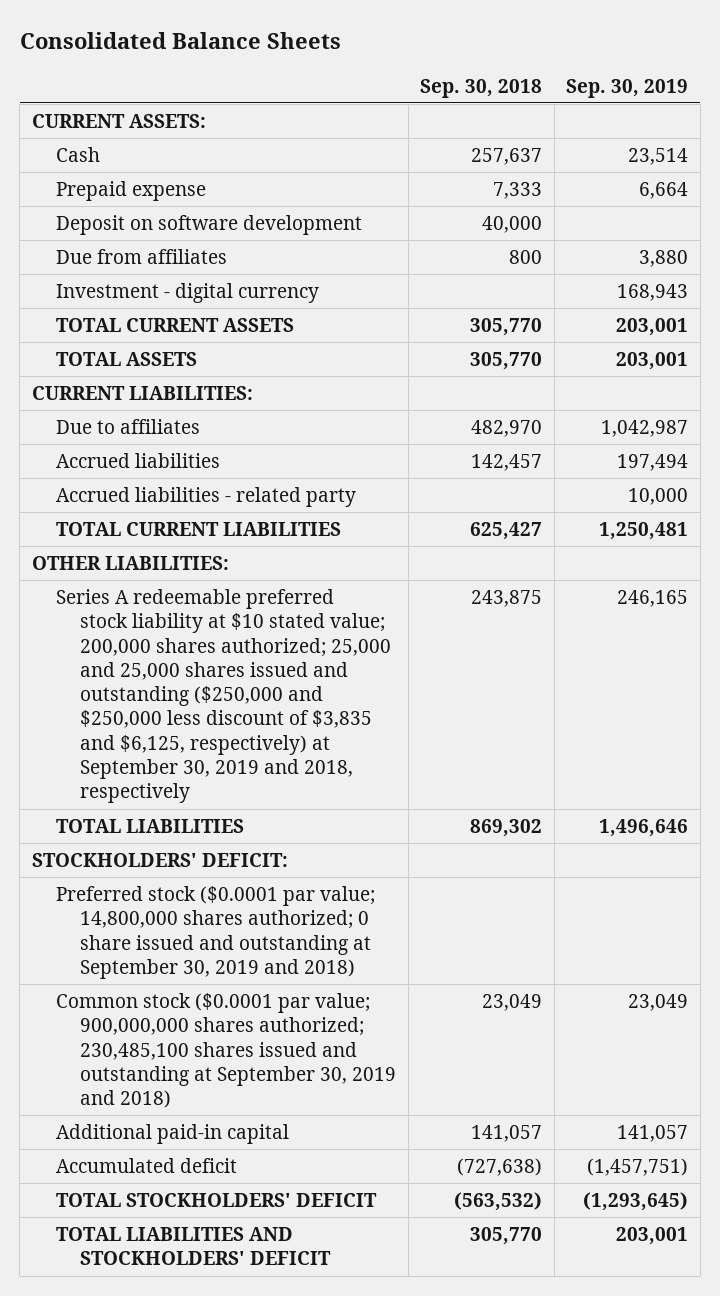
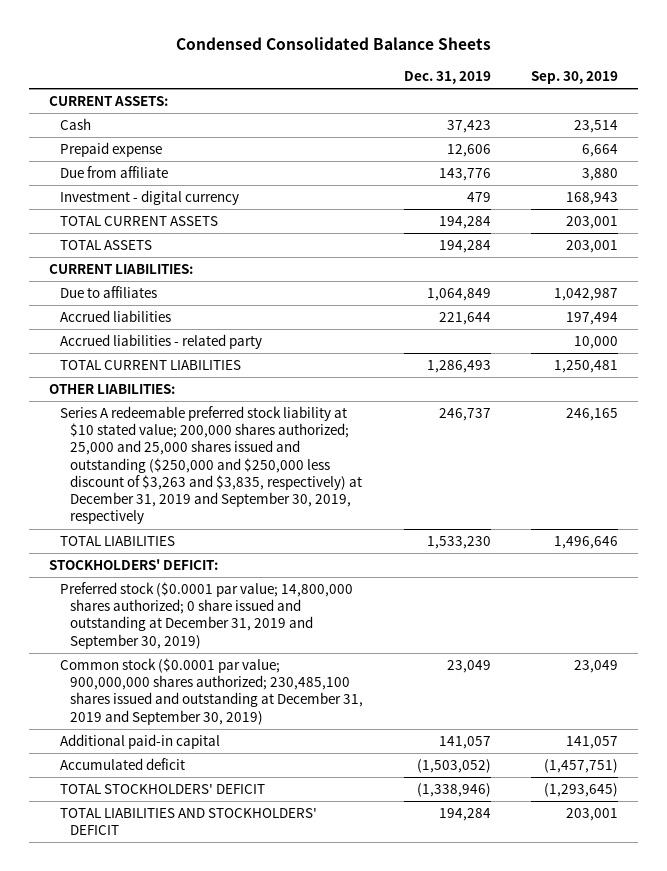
- Consolidated Balance Sheets
+ Condensed Consolidated Balance Sheets
- | Sep. 30, 2018 | Sep. 30, 2019
+ | Dec. 31, 2019 | Sep. 30, 2019
- Deposit on software development | 40,000 |
- Due from affiliates | 800 | 3,880
+ Due from affiliate | 143,776 | 3,880
- Series A redeemable preferred stock liability at $10 stated value; 200,000 shares authorized; 25,000 and 25,000 shares issued and outstanding ($250,000 and $250,000 less discount of $3,835 and $6,125, respectively) at September 30, 2019 and 2018, respectively | 243,875 | 246,165
+ Series A redeemable preferred stock liability at $10 stated value; 200,000 shares authorized; 25,000 and 25,000 shares issued and outstanding ($250,000 and $250,000 less discount of $3,263 and $3,835, respectively) at December 31, 2019 and September 30, 2019, respectively | 246,737 | 246,165
- Preferred stock ($0.0001 par value; 14,800,000 shares authorized; 0 share issued and outstanding at September 30, 2019 and 2018)
- Common stock ($0.0001 par value; 900,000,000 shares authorized; 230,485,100 shares issued and outstanding at September 30, 2019 and 2018) | 23,049 | 23,049
+ Preferred stock ($0.0001 par value; 14,800,000 shares authorized; 0 share issued and outstanding at December 31, 2019 and September 30, 2019)
+ Common stock ($0.0001 par value; 900,000,000 shares authorized; 230,485,100 shares issued and outstanding at December 31, 2019 and September 30, 2019) | 23,049 | 23,049

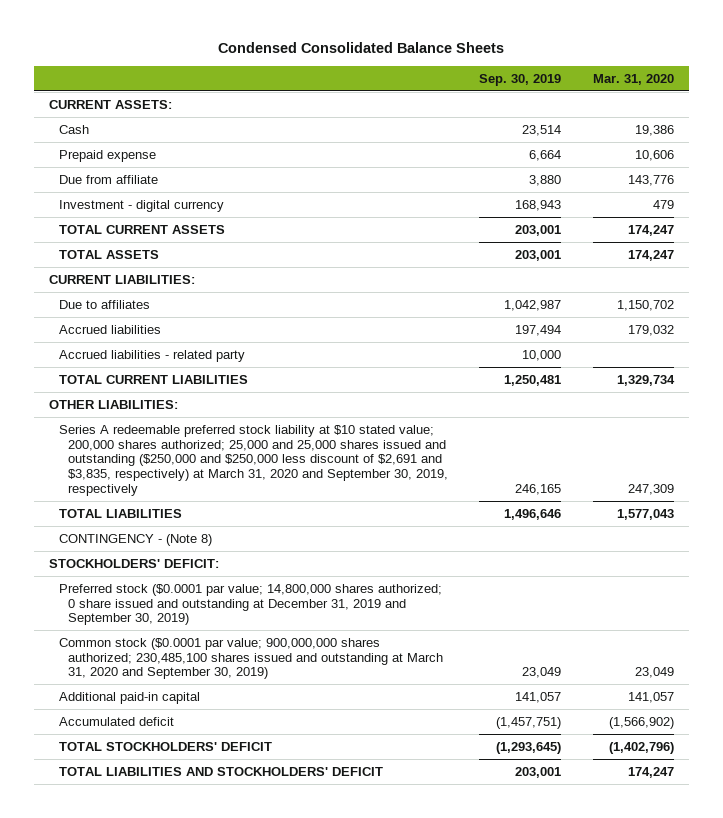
- | Dec. 31, 2019 | Sep. 30, 2019
+ | Sep. 30, 2019 | Mar. 31, 2020
- Series A redeemable preferred stock liability at $10 stated value; 200,000 shares authorized; 25,000 and 25,000 shares issued and outstanding ($250,000 and $250,000 less discount of $3,263 and $3,835, respectively) at December 31, 2019 and September 30, 2019, respectively | 246,737 | 246,165
+ Series A redeemable preferred stock liability at $10 stated value; 200,000 shares authorized; 25,000 and 25,000 shares issued and outstanding ($250,000 and $250,000 less discount of $2,691 and $3,835, respectively) at March 31, 2020 and September 30, 2019, respectively | 246,165 | 247,309
+ CONTINGENCY - (Note 8)
- Common stock ($0.0001 par value; 900,000,000 shares authorized; 230,485,100 shares issued and outstanding at December 31, 2019 and September 30, 2019) | 23,049 | 23,049
+ Common stock ($0.0001 par value; 900,000,000 shares authorized; 230,485,100 shares issued and outstanding at March 31, 2020 and September 30, 2019) | 23,049 | 23,049

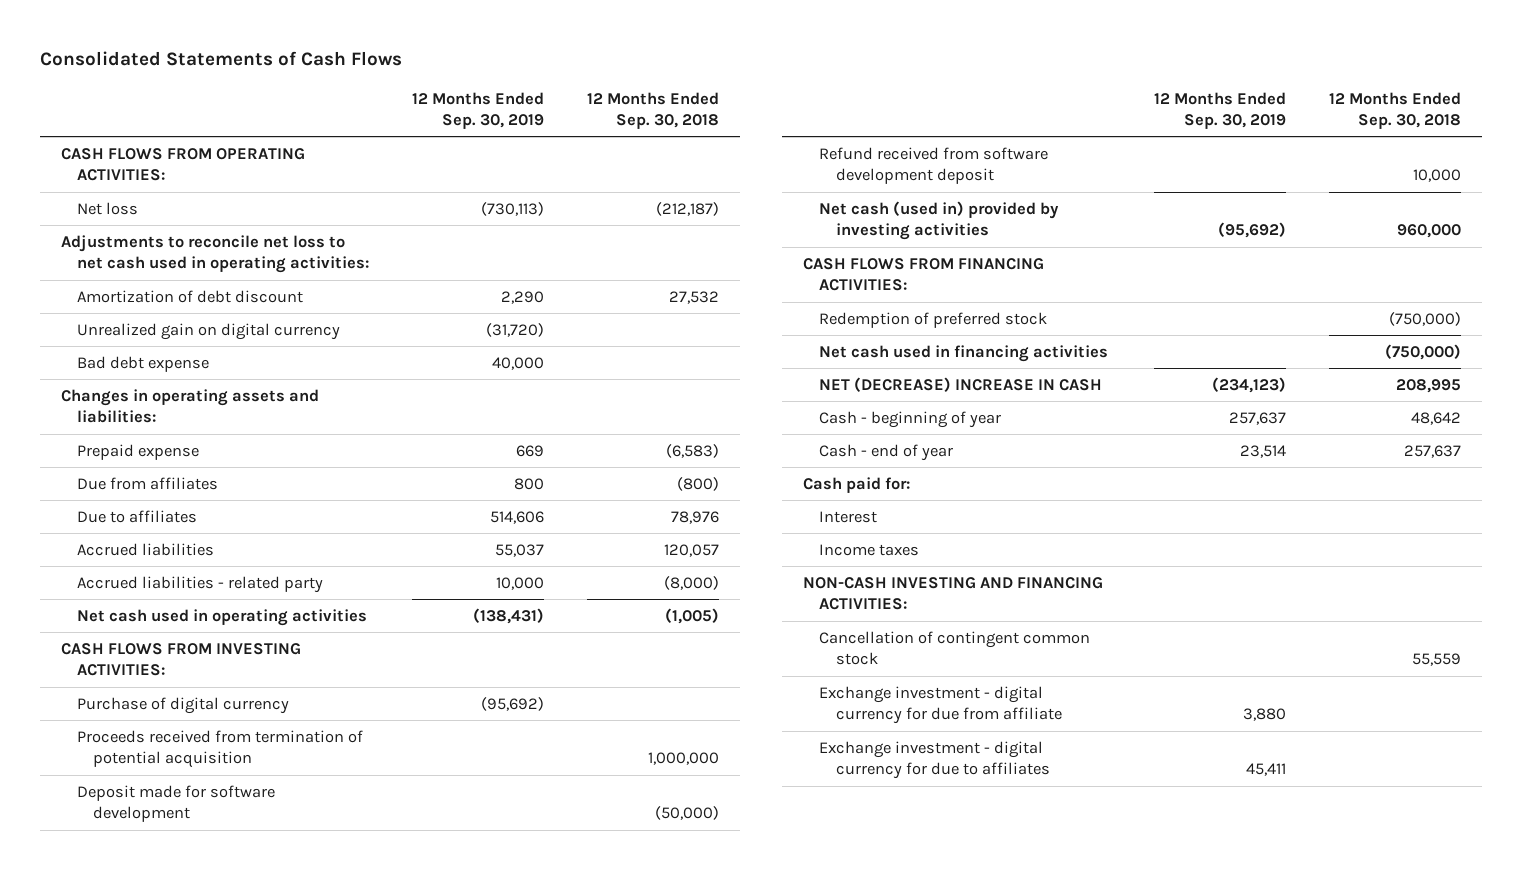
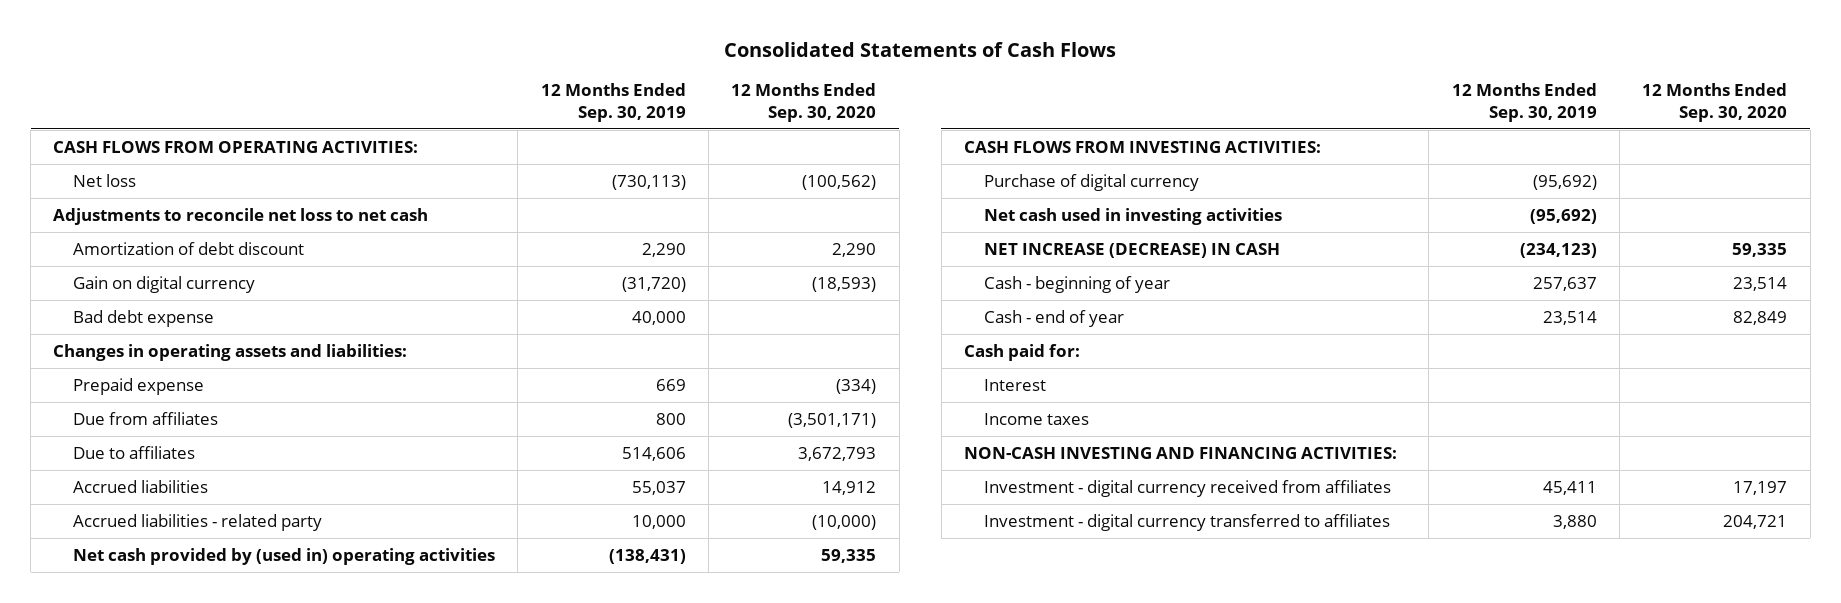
- | 12 Months Ended Sep. 30, 2019 | 12 Months Ended Sep. 30, 2018
+ | 12 Months Ended Sep. 30, 2019 | 12 Months Ended Sep. 30, 2020
- Adjustments to reconcile net loss to net cash used in operating activities:
+ Adjustments to reconcile net loss to net cash
- Unrealized gain on digital currency | (31,720) |
+ Gain on digital currency | (31,720) | (18,593)
- Net cash used in operating activities | (138,431) | (1,005)
+ Net cash provided by (used in) operating activities | (138,431) | 59,335
- Proceeds received from termination of potential acquisition | | 1,000,000
- Deposit made for software development | | (50,000)
- Refund received from software development deposit | | 10,000
- Net cash (used in) provided by investing activities | (95,692) | 960,000
- CASH FLOWS FROM FINANCING ACTIVITIES:
- Redemption of preferred stock | | (750,000)
- Net cash used in financing activities | | (750,000)
- NET (DECREASE) INCREASE IN CASH | (234,123) | 208,995
+ Net cash used in investing activities | (95,692) |
+ NET INCREASE (DECREASE) IN CASH | (234,123) | 59,335
- Cancellation of contingent common stock | | 55,559
- Exchange investment - digital currency for due from affiliate | 3,880 |
- Exchange investment - digital currency for due to affiliates | 45,411 |
+ Investment - digital currency received from affiliates | 45,411 | 17,197
+ Investment - digital currency transferred to affiliates | 3,880 | 204,721

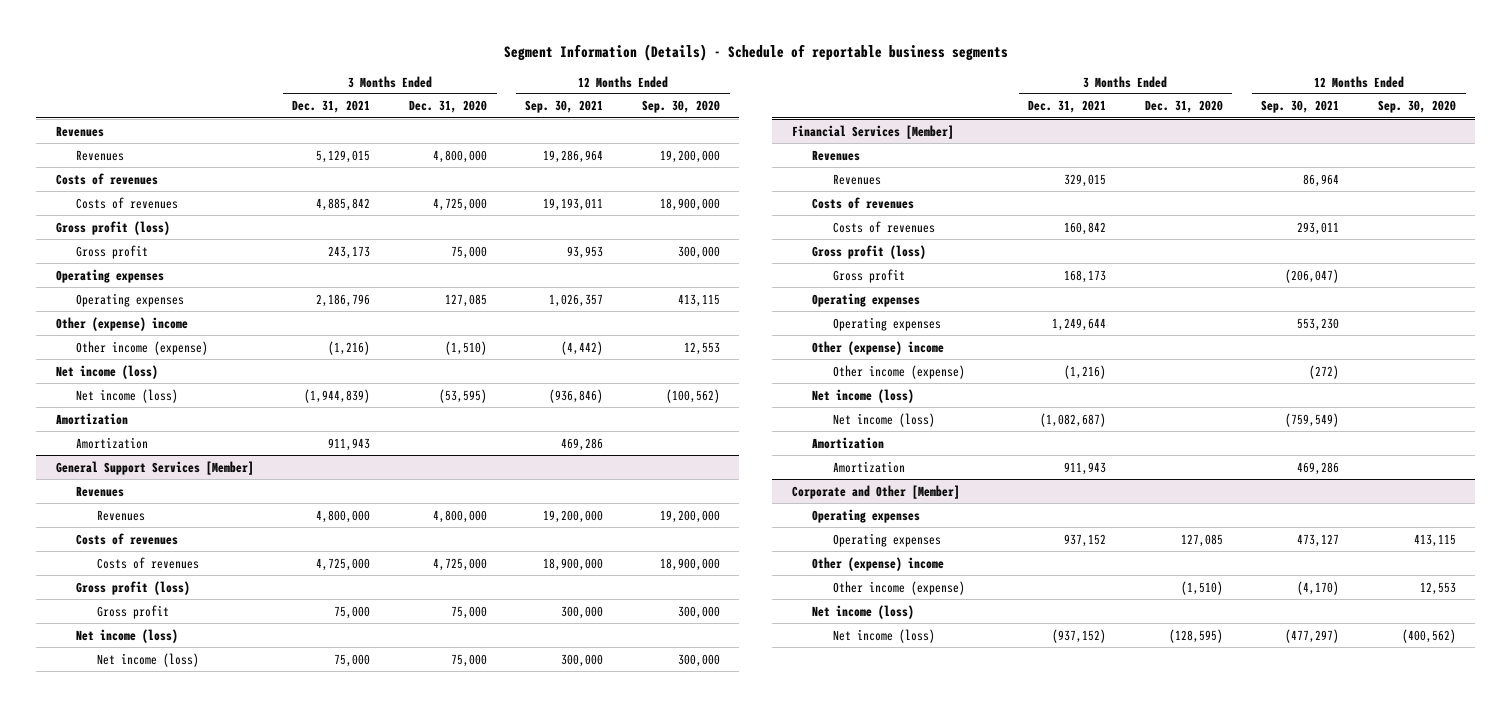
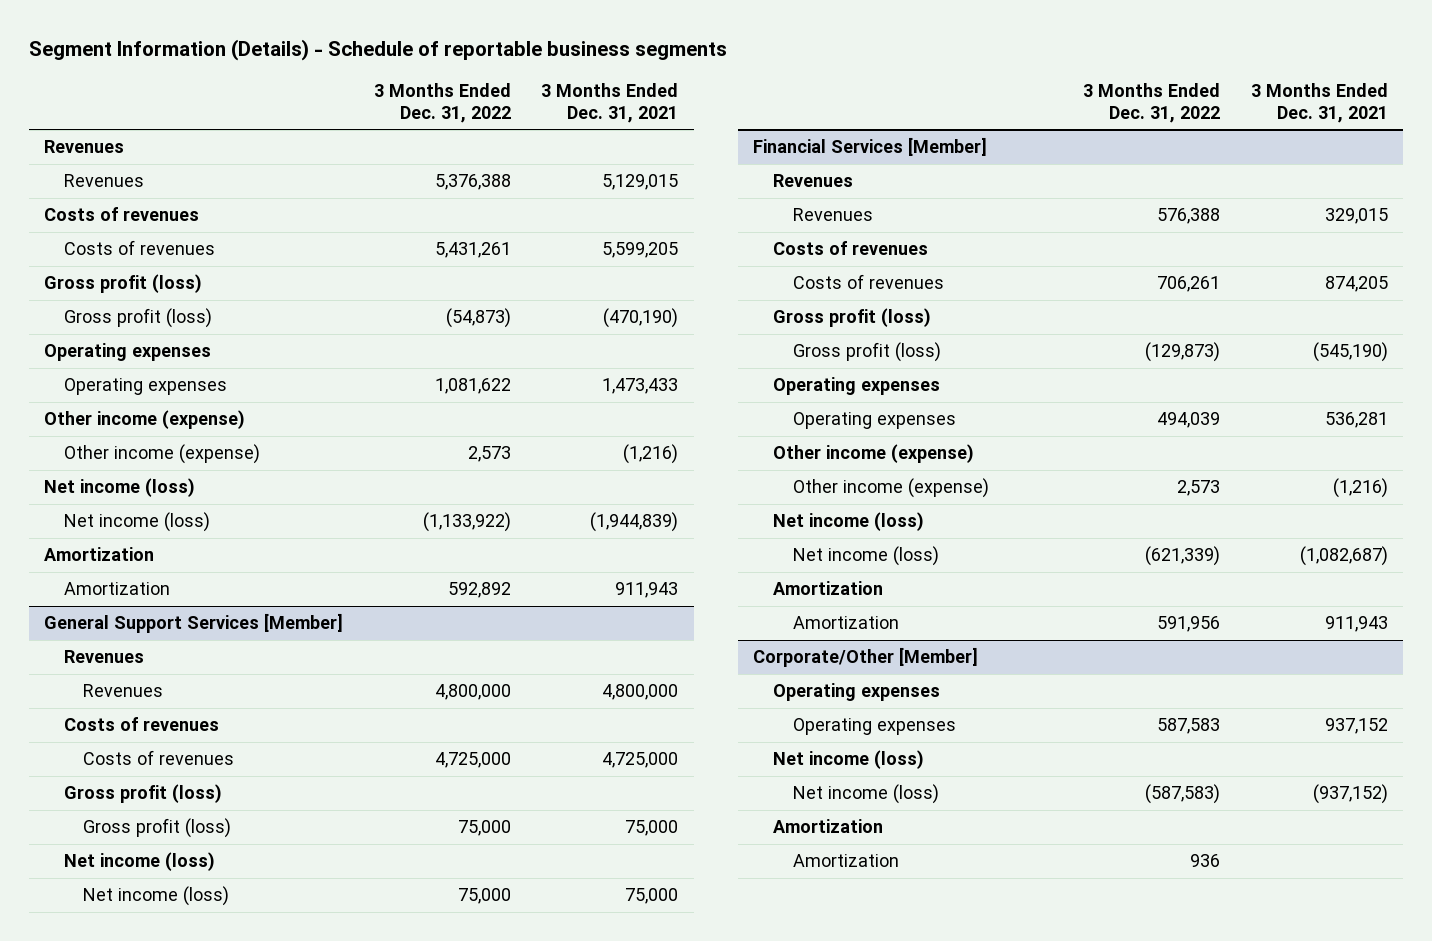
- | 3 Months Ended Dec. 31, 2021 | 3 Months Ended Dec. 31, 2020 | 12 Months Ended Sep. 30, 2021 | 12 Months Ended Sep. 30, 2020
+ | 3 Months Ended Dec. 31, 2022 | 3 Months Ended Dec. 31, 2021
- Costs of revenues | 4,885,842 | 4,725,000 | 19,193,011 | 18,900,000
+ Costs of revenues | 5,431,261 | 5,599,205
- Gross profit | 243,173 | 75,000 | 93,953 | 300,000
+ Gross profit (loss) | (54,873) | (470,190)
- Operating expenses | 2,186,796 | 127,085 | 1,026,357 | 413,115
- Other (expense) income
+ Operating expenses | 1,081,622 | 1,473,433
+ Other income (expense)
@ General Support Services [Member]
- Gross profit | 75,000 | 75,000 | 300,000 | 300,000
+ Gross profit (loss) | 75,000 | 75,000
@ Financial Services [Member]
- Costs of revenues | 160,842 | | 293,011 |
+ Costs of revenues | 706,261 | 874,205
- Gross profit | 168,173 | | (206,047) |
+ Gross profit (loss) | (129,873) | (545,190)
- Operating expenses | 1,249,644 | | 553,230 |
- Other (expense) income
+ Operating expenses | 494,039 | 536,281
+ Other income (expense)
- Corporate and Other [Member]
+ Corporate/Other [Member]
- Other (expense) income
- Other income (expense) | | (1,510) | (4,170) | 12,553
+ Amortization
+ Amortization | 936 |

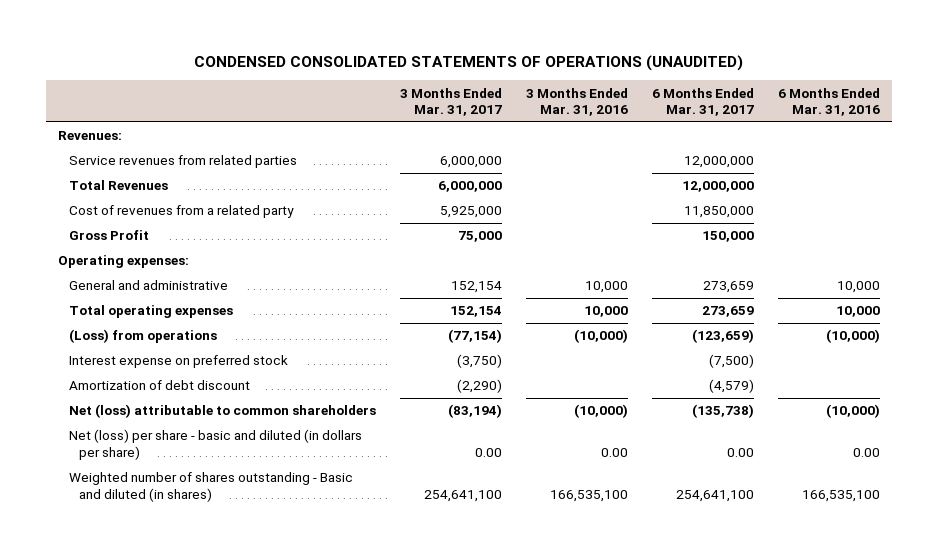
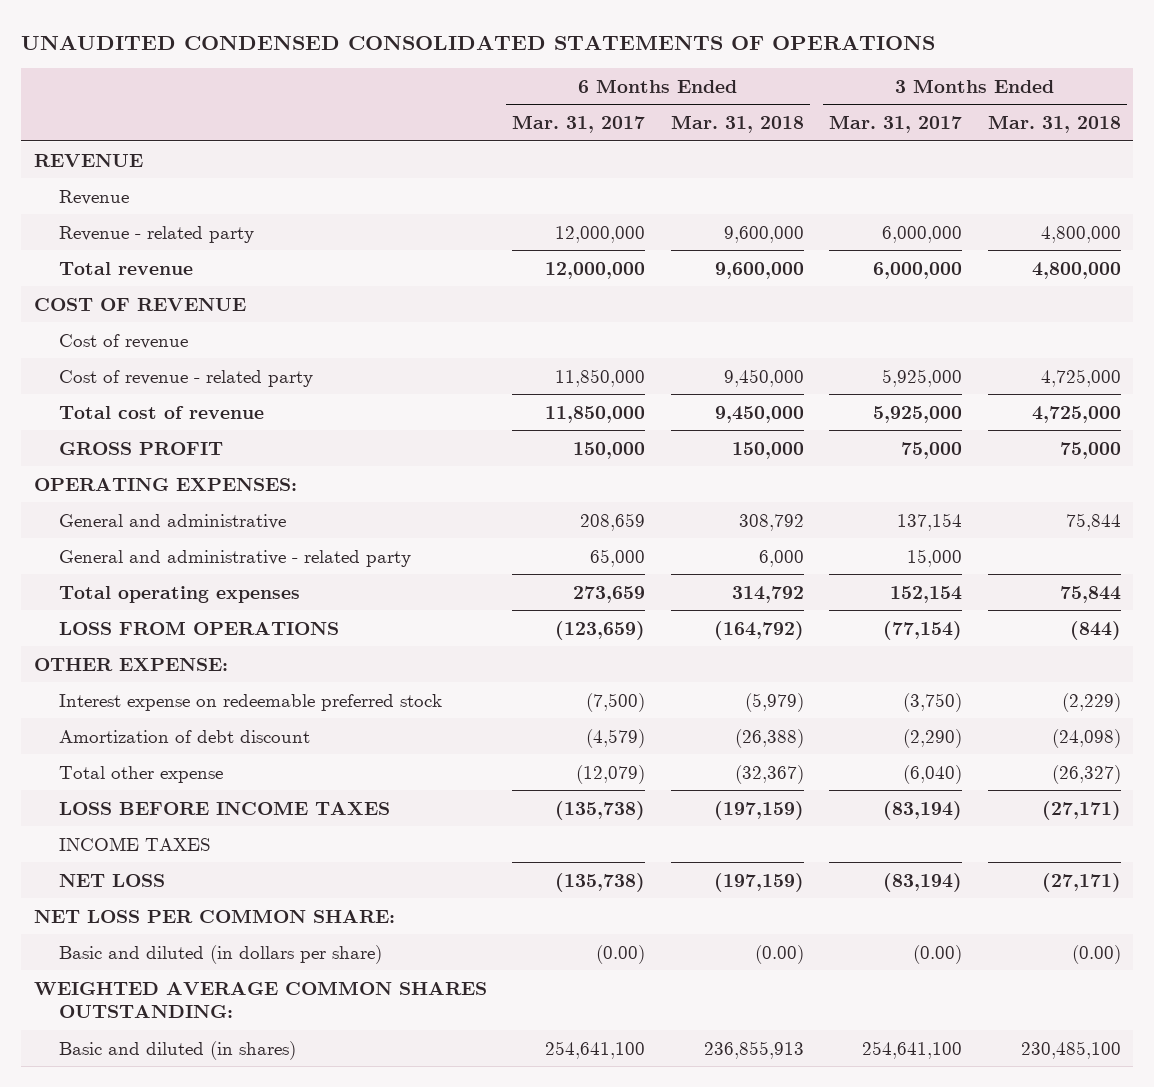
- CONDENSED CONSOLIDATED STATEMENTS OF OPERATIONS (UNAUDITED)
+ UNAUDITED CONDENSED CONSOLIDATED STATEMENTS OF OPERATIONS
- | 3 Months Ended Mar. 31, 2017 | 3 Months Ended Mar. 31, 2016 | 6 Months Ended Mar. 31, 2017 | 6 Months Ended Mar. 31, 2016
+ | 6 Months Ended Mar. 31, 2017 | 6 Months Ended Mar. 31, 2018 | 3 Months Ended Mar. 31, 2017 | 3 Months Ended Mar. 31, 2018
- Revenues:
- Service revenues from related parties | 6,000,000 | | 12,000,000 |
- Total Revenues | 6,000,000 | | 12,000,000 |
- Cost of revenues from a related party | 5,925,000 | | 11,850,000 |
- Gross Profit | 75,000 | | 150,000 |
- Operating expenses:
- General and administrative | 152,154 | 10,000 | 273,659 | 10,000
+ REVENUE
+ Revenue
+ Revenue - related party | 12,000,000 | 9,600,000 | 6,000,000 | 4,800,000
+ Total revenue | 12,000,000 | 9,600,000 | 6,000,000 | 4,800,000
+ COST OF REVENUE
+ Cost of revenue
+ Cost of revenue - related party | 11,850,000 | 9,450,000 | 5,925,000 | 4,725,000
+ Total cost of revenue | 11,850,000 | 9,450,000 | 5,925,000 | 4,725,000
+ GROSS PROFIT | 150,000 | 150,000 | 75,000 | 75,000
+ OPERATING EXPENSES:
+ General and administrative | 208,659 | 308,792 | 137,154 | 75,844
+ General and administrative - related party | 65,000 | 6,000 | 15,000 |
- (Loss) from operations | (77,154) | (10,000) | (123,659) | (10,000)
- Interest expense on preferred stock | (3,750) | | (7,500) |
+ LOSS FROM OPERATIONS | (123,659) | (164,792) | (77,154) | (844)
+ OTHER EXPENSE:
+ Interest expense on redeemable preferred stock | (7,500) | (5,979) | (3,750) | (2,229)
- Net (loss) attributable to common shareholders | (83,194) | (10,000) | (135,738) | (10,000)
- Net (loss) per share - basic and diluted (in dollars per share) | 0.00 | 0.00 | 0.00 | 0.00
- Weighted number of shares outstanding - Basic and diluted (in shares) | 254,641,100 | 166,535,100 | 254,641,100 | 166,535,100
+ Total other expense | (12,079) | (32,367) | (6,040) | (26,327)
+ LOSS BEFORE INCOME TAXES | (135,738) | (197,159) | (83,194) | (27,171)
+ INCOME TAXES
+ NET LOSS | (135,738) | (197,159) | (83,194) | (27,171)
+ NET LOSS PER COMMON SHARE:
+ Basic and diluted (in dollars per share) | (0.00) | (0.00) | (0.00) | (0.00)
+ WEIGHTED AVERAGE COMMON SHARES OUTSTANDING:
+ Basic and diluted (in shares) | 254,641,100 | 236,855,913 | 254,641,100 | 230,485,100

